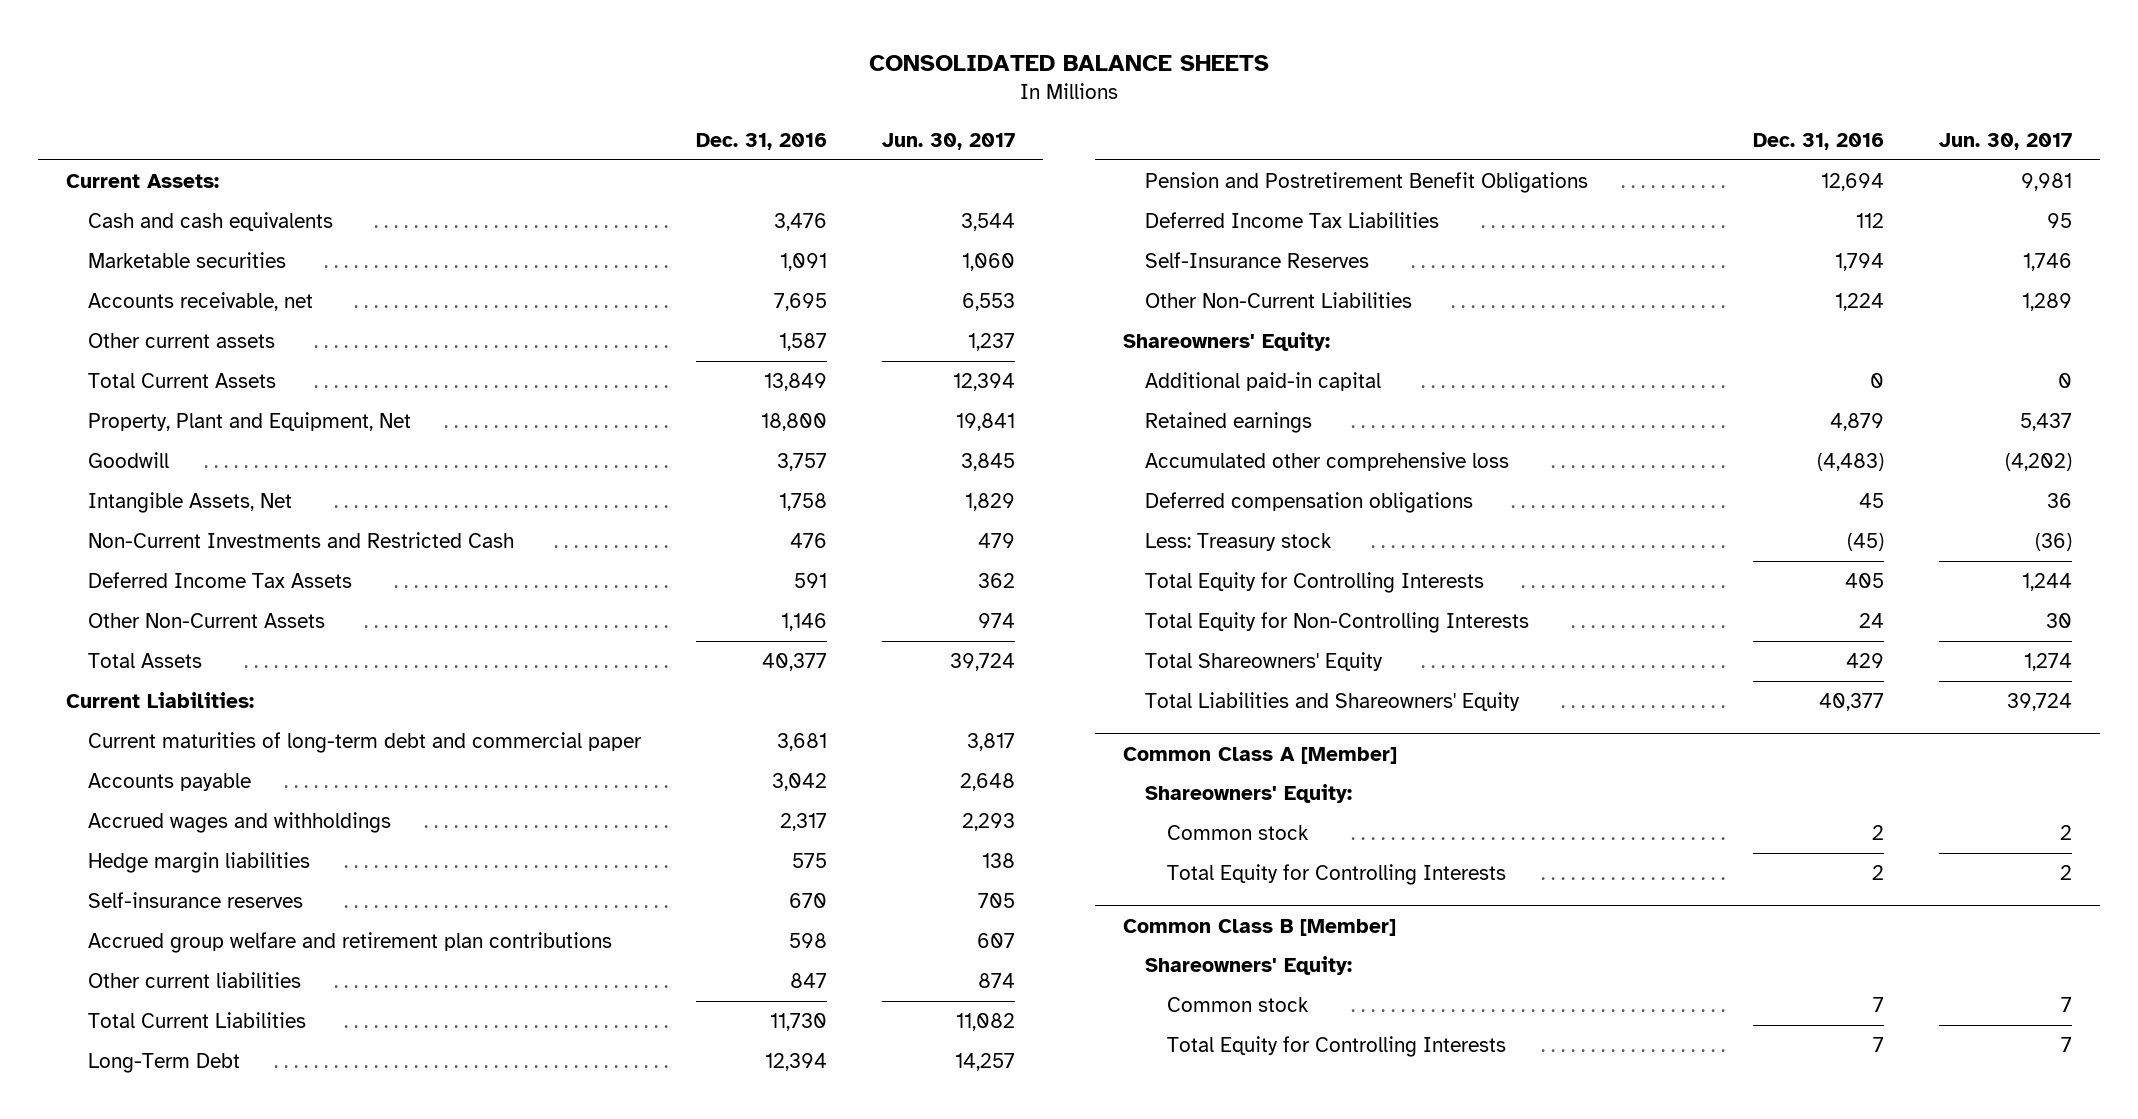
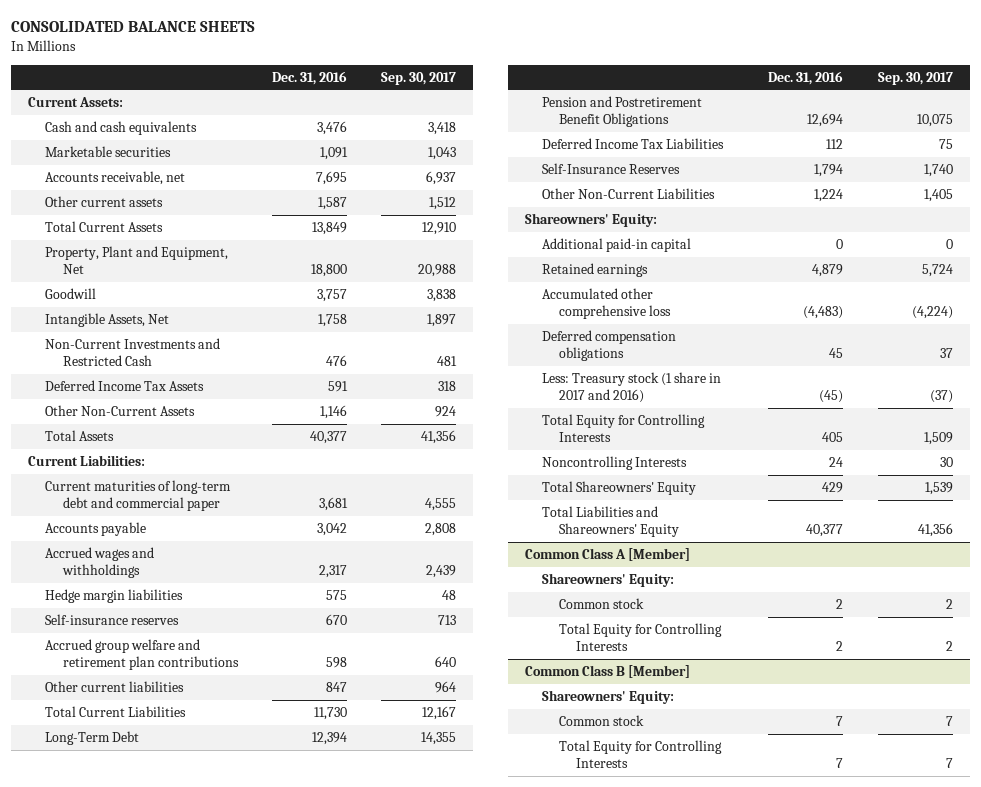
- | Dec. 31, 2016 | Jun. 30, 2017
+ | Dec. 31, 2016 | Sep. 30, 2017
- Less: Treasury stock | (45) | (36)
+ Less: Treasury stock (1 share in 2017 and 2016) | (45) | (37)
- Total Equity for Non-Controlling Interests | 24 | 30
+ Noncontrolling Interests | 24 | 30

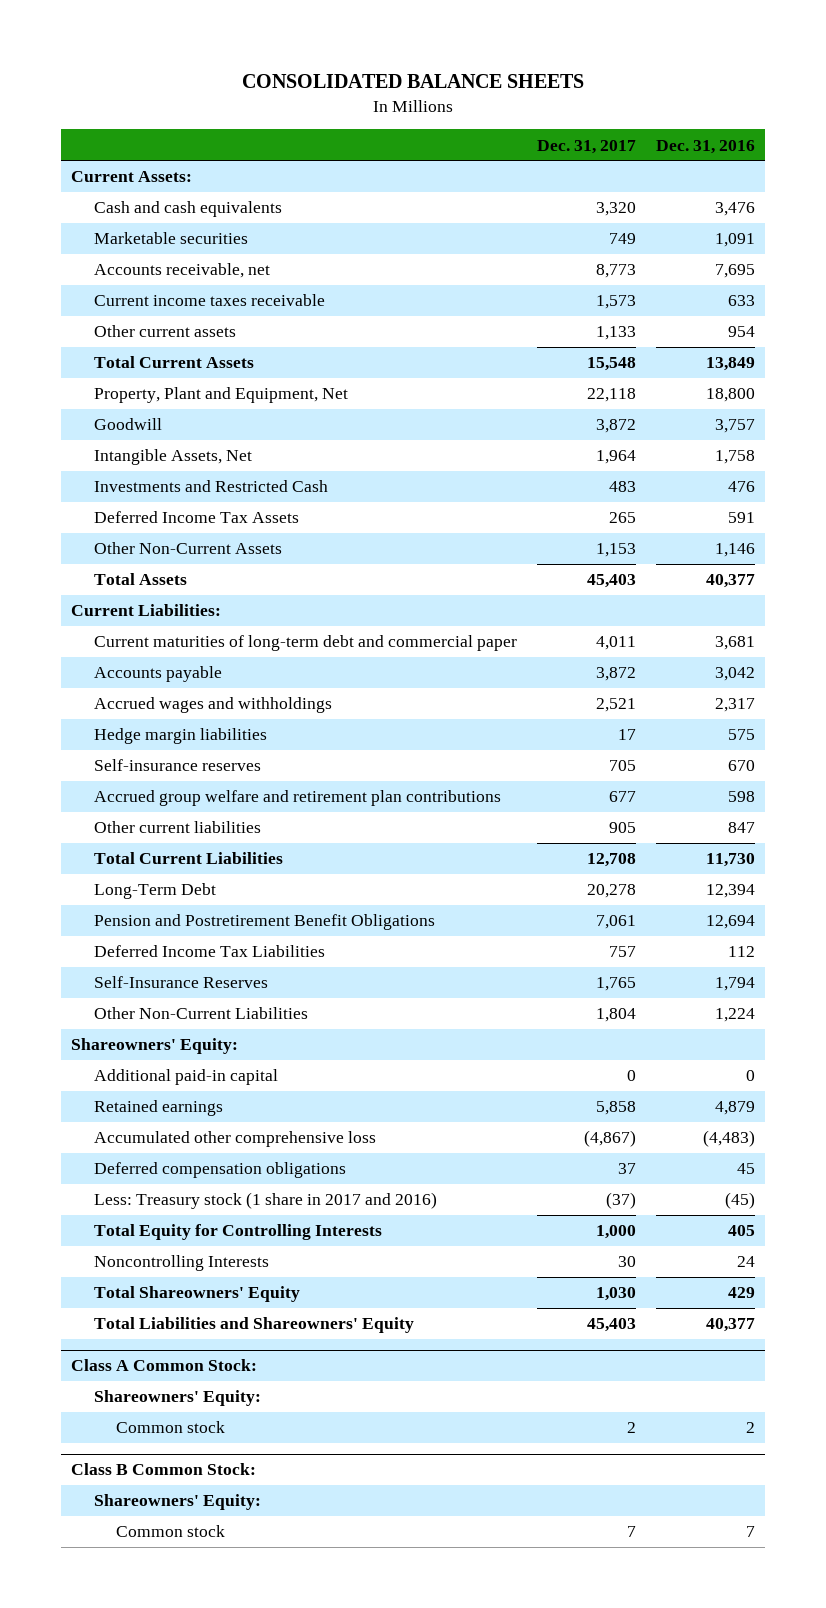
- | Dec. 31, 2016 | Sep. 30, 2017
+ | Dec. 31, 2017 | Dec. 31, 2016
- Other current assets | 1,587 | 1,512
+ Current income taxes receivable | 1,573 | 633
+ Other current assets | 1,133 | 954
- Non-Current Investments and Restricted Cash | 476 | 481
+ Investments and Restricted Cash | 483 | 476
- Common Class A [Member]
+ Class A Common Stock:
- Total Equity for Controlling Interests | 2 | 2
- Common Class B [Member]
+ Class B Common Stock:
- Total Equity for Controlling Interests | 7 | 7

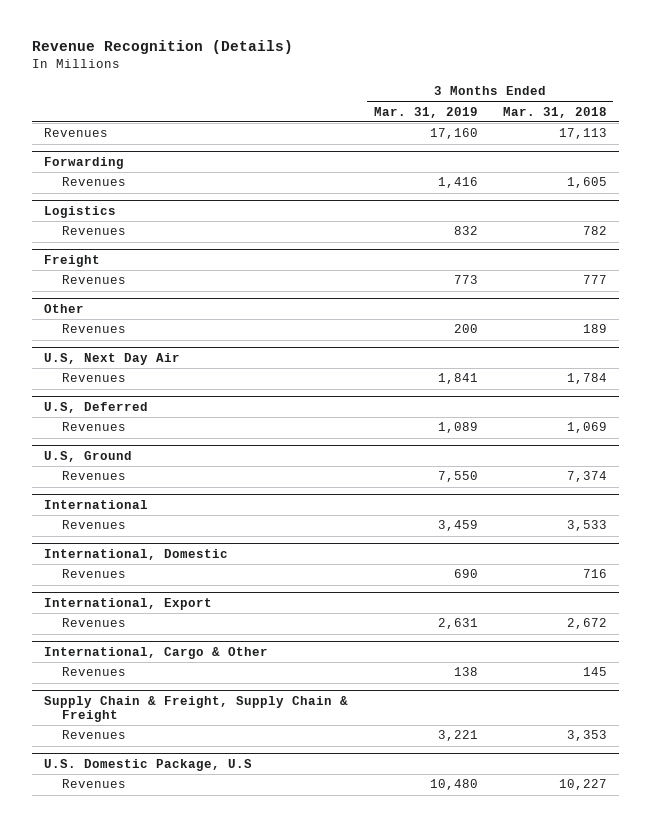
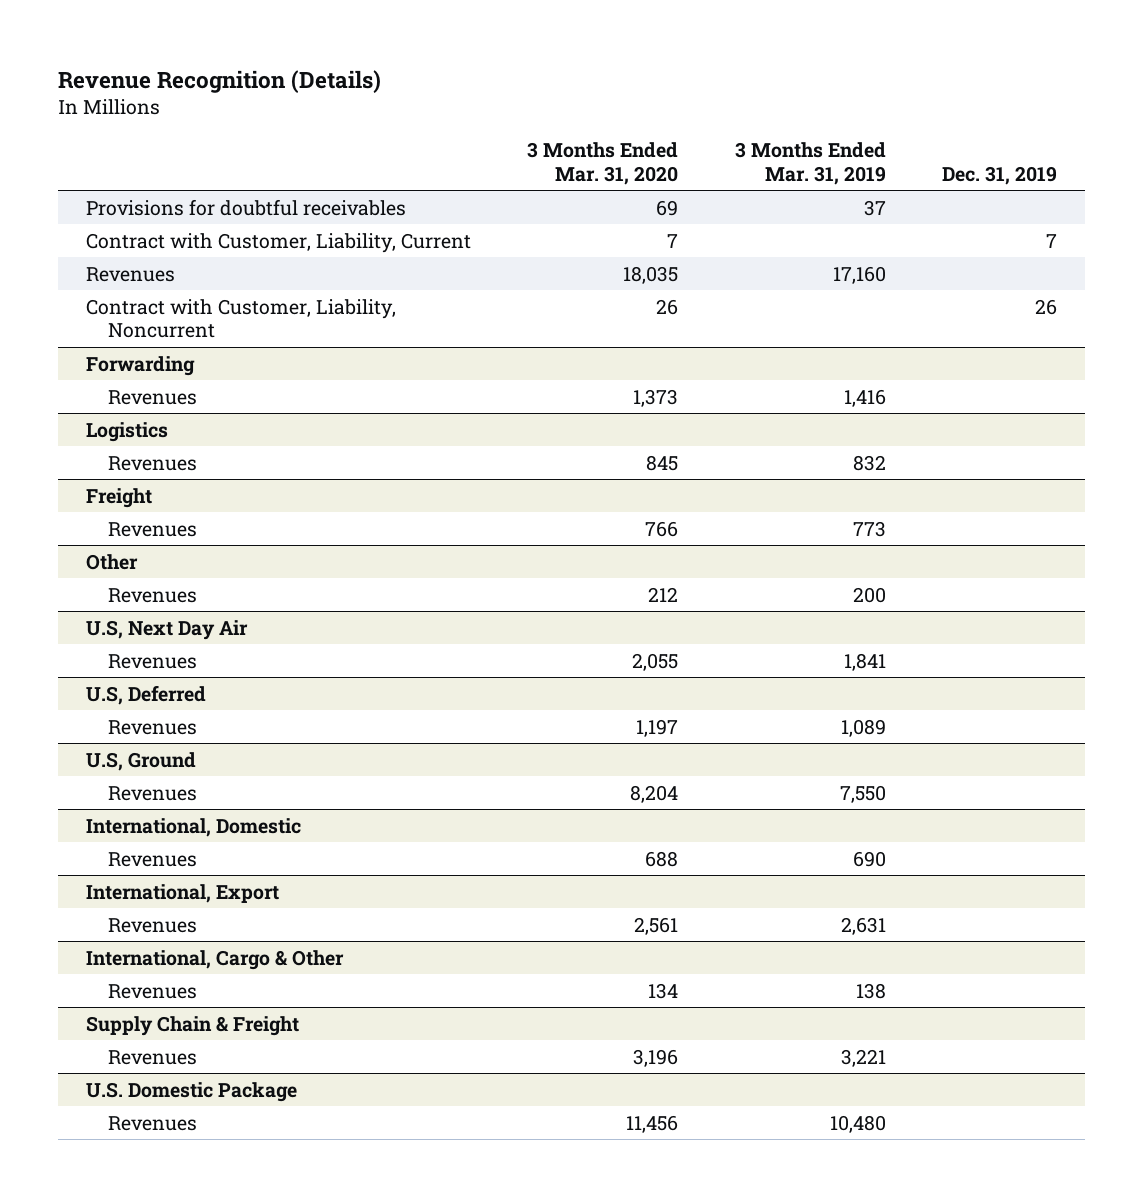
- | 3 Months Ended Mar. 31, 2019 | 3 Months Ended Mar. 31, 2018
+ | 3 Months Ended Mar. 31, 2020 | 3 Months Ended Mar. 31, 2019 | Dec. 31, 2019
+ Provisions for doubtful receivables | 69 | 37 |
+ Contract with Customer, Liability, Current | 7 | | 7
+ Contract with Customer, Liability, Noncurrent | 26 | | 26
- International
- Revenues | 3,459 | 3,533
- Supply Chain & Freight, Supply Chain & Freight
+ Supply Chain & Freight
- U.S. Domestic Package, U.S
+ U.S. Domestic Package

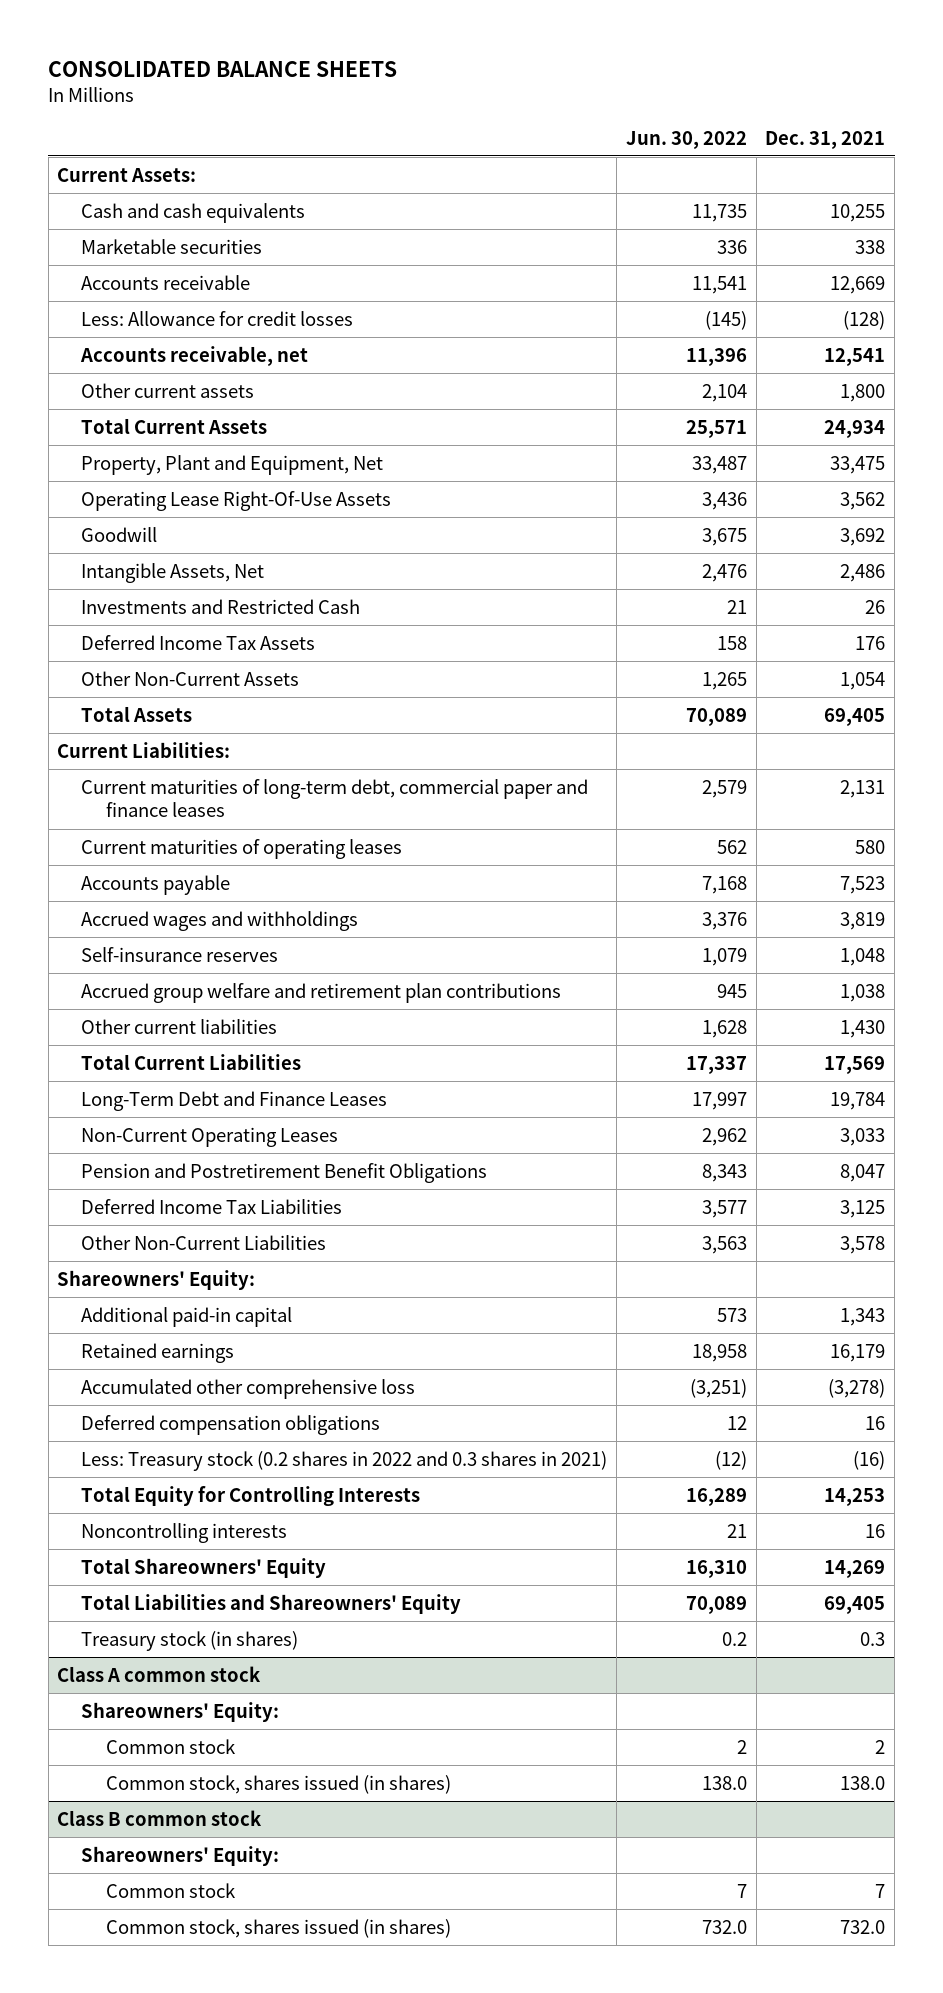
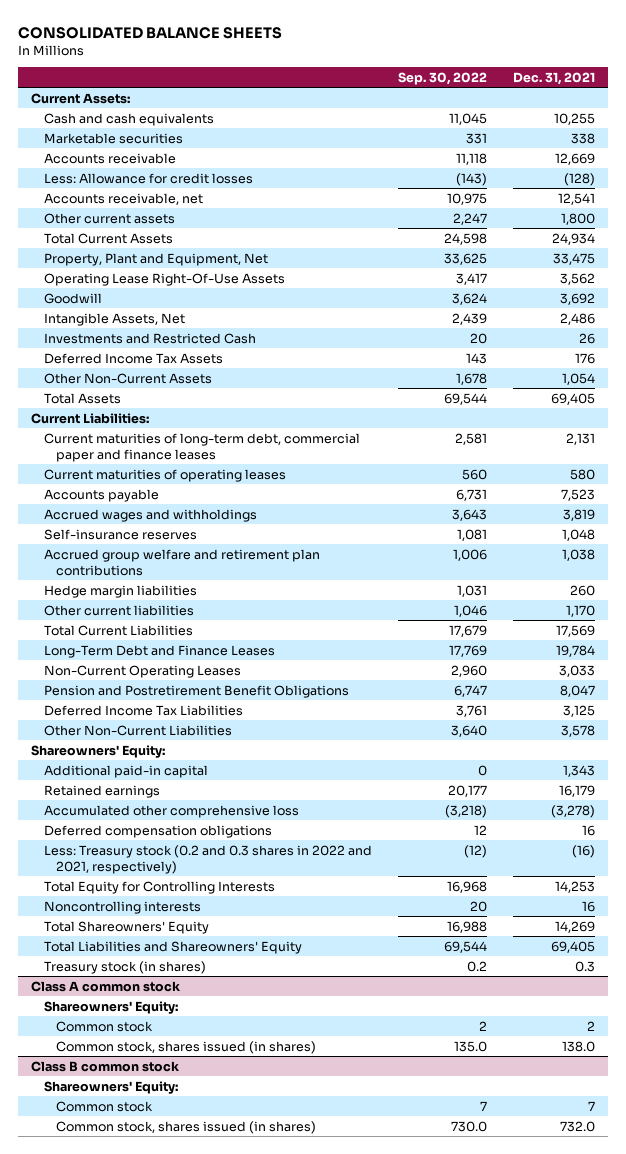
- | Jun. 30, 2022 | Dec. 31, 2021
+ | Sep. 30, 2022 | Dec. 31, 2021
- Other current liabilities | 1,628 | 1,430
+ Hedge margin liabilities | 1,031 | 260
+ Other current liabilities | 1,046 | 1,170
- Less: Treasury stock (0.2 shares in 2022 and 0.3 shares in 2021) | (12) | (16)
+ Less: Treasury stock (0.2 and 0.3 shares in 2022 and 2021, respectively) | (12) | (16)

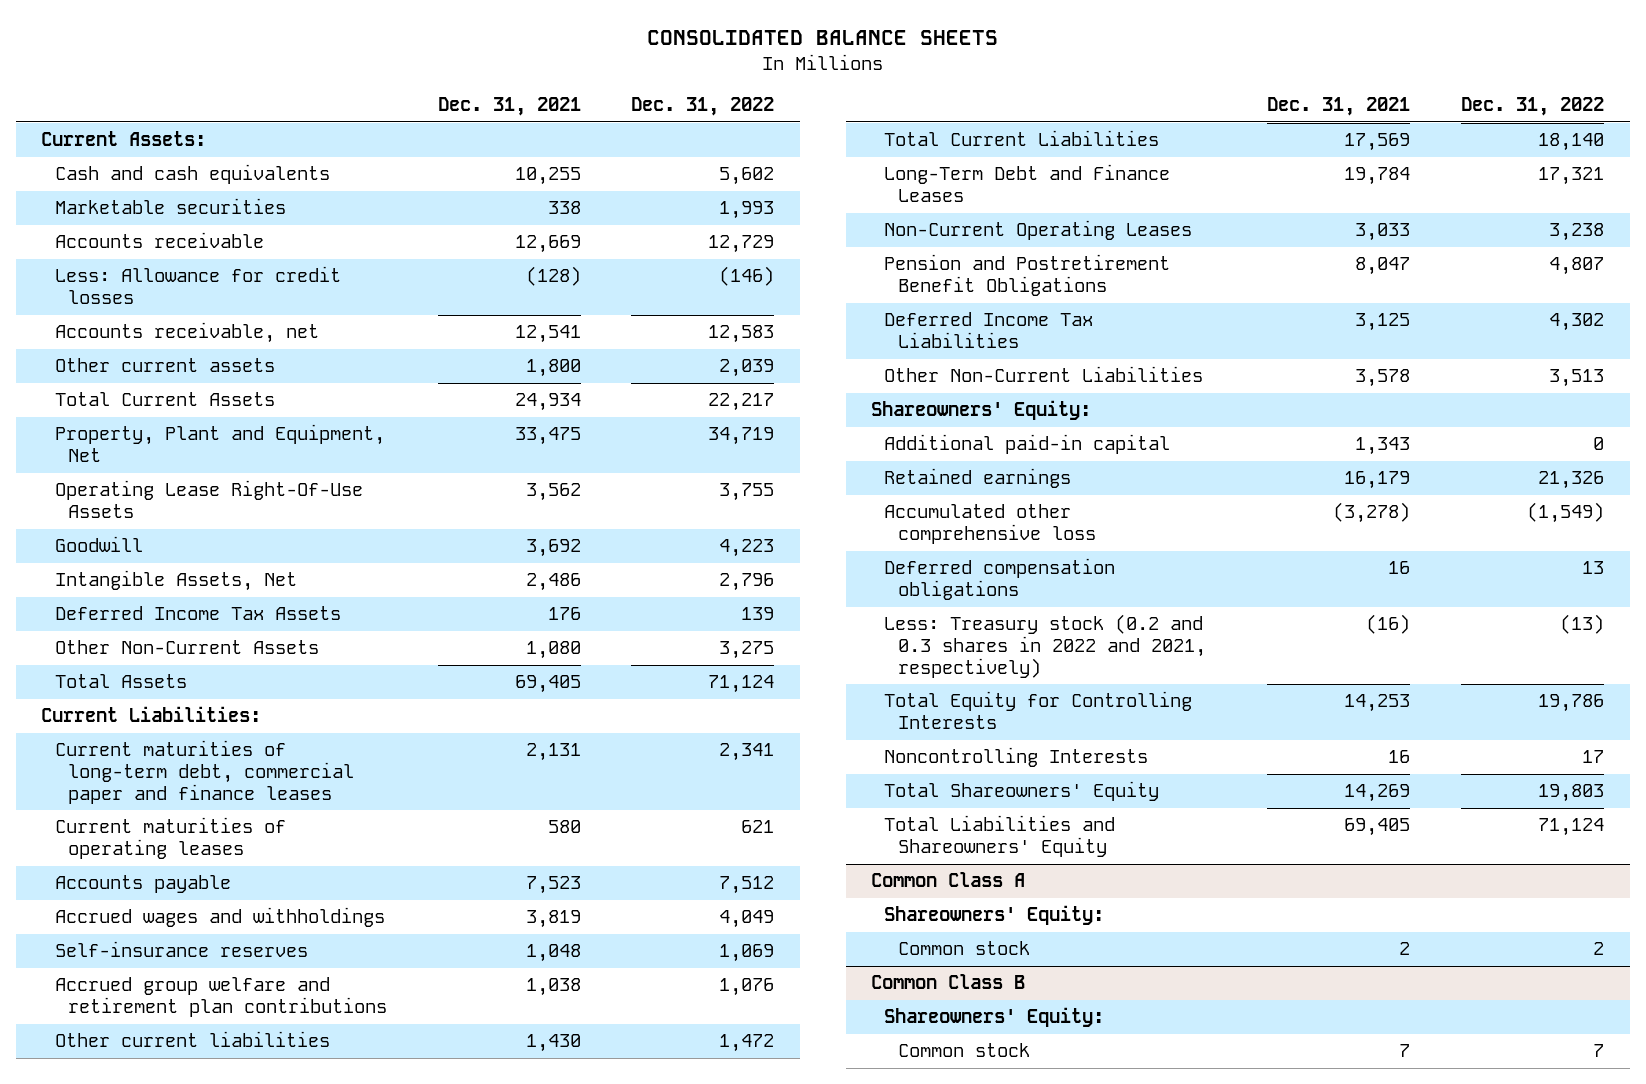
- | Sep. 30, 2022 | Dec. 31, 2021
+ | Dec. 31, 2021 | Dec. 31, 2022
- Investments and Restricted Cash | 20 | 26
- Other Non-Current Assets | 1,678 | 1,054
+ Other Non-Current Assets | 1,080 | 3,275
- Hedge margin liabilities | 1,031 | 260
- Other current liabilities | 1,046 | 1,170
+ Other current liabilities | 1,430 | 1,472
- Noncontrolling interests | 20 | 16
+ Noncontrolling Interests | 16 | 17
- Treasury stock (in shares) | 0.2 | 0.3
- Class A common stock
+ Common Class A
- Common stock, shares issued (in shares) | 135.0 | 138.0
- Class B common stock
+ Common Class B
- Common stock, shares issued (in shares) | 730.0 | 732.0

